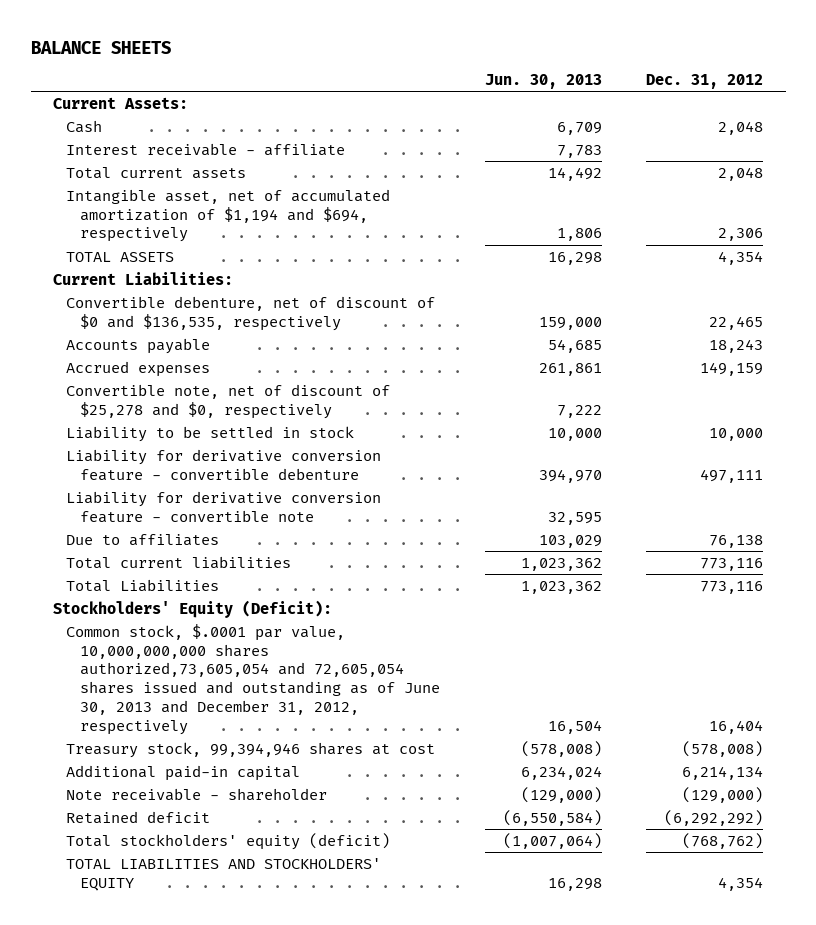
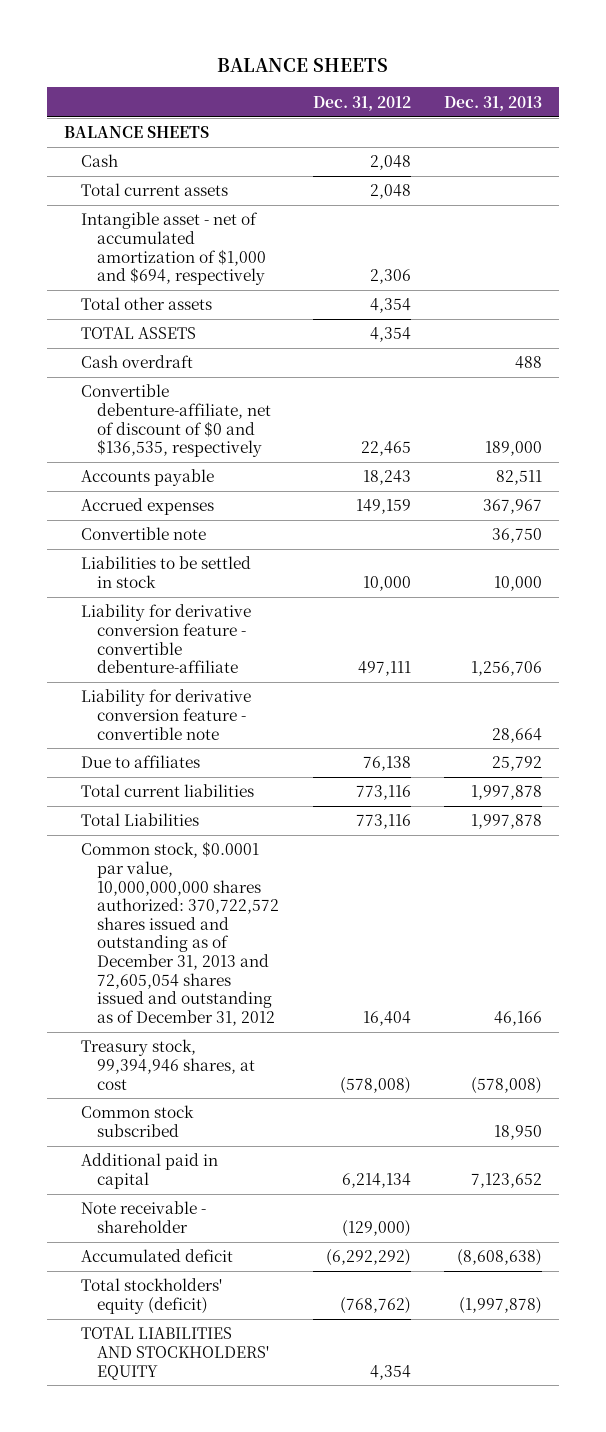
- | Jun. 30, 2013 | Dec. 31, 2012
+ | Dec. 31, 2012 | Dec. 31, 2013
- Current Assets:
+ BALANCE SHEETS
- Interest receivable - affiliate | 7,783 |
- Intangible asset, net of accumulated amortization of $1,194 and $694, respectively | 1,806 | 2,306
+ Intangible asset - net of accumulated amortization of $1,000 and $694, respectively | 2,306 |
+ Total other assets | 4,354 |
- Current Liabilities:
- Convertible debenture, net of discount of $0 and $136,535, respectively | 159,000 | 22,465
+ Cash overdraft | | 488
+ Convertible debenture-affiliate, net of discount of $0 and $136,535, respectively | 22,465 | 189,000
- Convertible note, net of discount of $25,278 and $0, respectively | 7,222 |
- Liability to be settled in stock | 10,000 | 10,000
- Liability for derivative conversion feature - convertible debenture | 394,970 | 497,111
+ Convertible note | | 36,750
+ Liabilities to be settled in stock | 10,000 | 10,000
+ Liability for derivative conversion feature - convertible debenture-affiliate | 497,111 | 1,256,706
- Stockholders' Equity (Deficit):
- Common stock, $.0001 par value, 10,000,000,000 shares authorized,73,605,054 and 72,605,054 shares issued and outstanding as of June 30, 2013 and December 31, 2012, respectively | 16,504 | 16,404
- Treasury stock, 99,394,946 shares at cost | (578,008) | (578,008)
- Additional paid-in capital | 6,234,024 | 6,214,134
+ Common stock, $0.0001 par value, 10,000,000,000 shares authorized: 370,722,572 shares issued and outstanding as of December 31, 2013 and 72,605,054 shares issued and outstanding as of December 31, 2012 | 16,404 | 46,166
+ Treasury stock, 99,394,946 shares, at cost | (578,008) | (578,008)
+ Common stock subscribed | | 18,950
+ Additional paid in capital | 6,214,134 | 7,123,652
- Retained deficit | (6,550,584) | (6,292,292)
+ Accumulated deficit | (6,292,292) | (8,608,638)

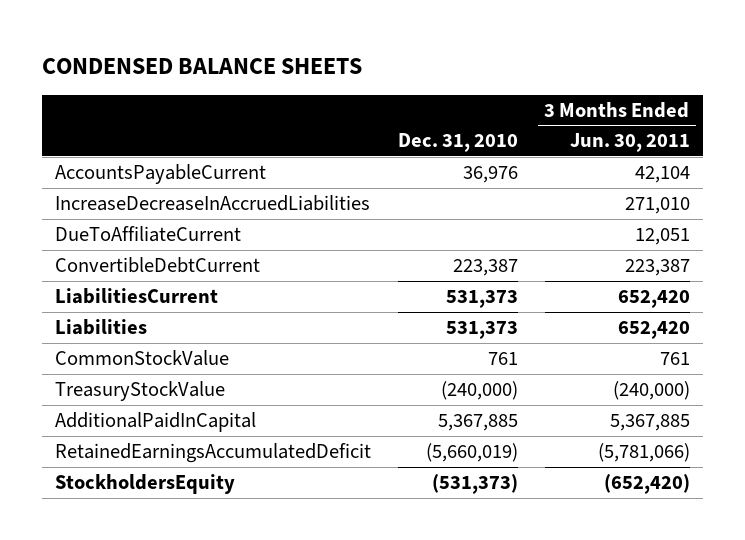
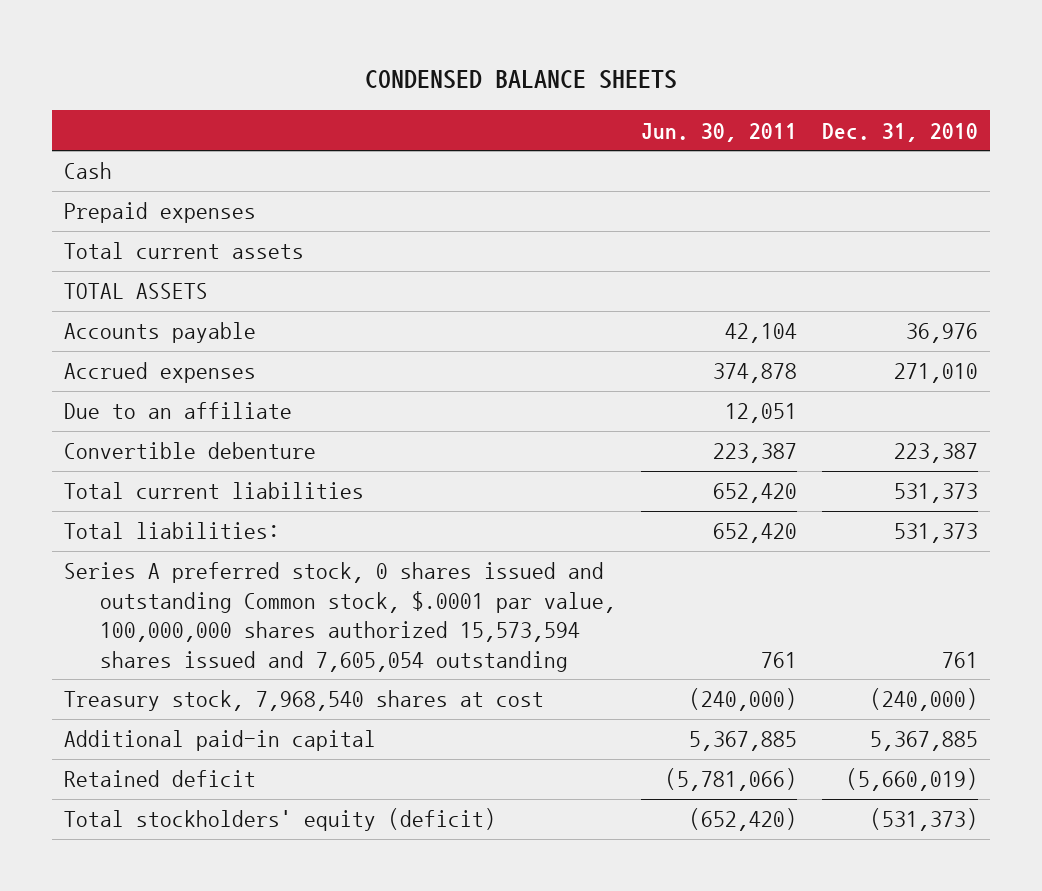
- | Dec. 31, 2010 | 3 Months Ended Jun. 30, 2011
+ | Jun. 30, 2011 | Dec. 31, 2010
- AccountsPayableCurrent | 36,976 | 42,104
- IncreaseDecreaseInAccruedLiabilities | | 271,010
- DueToAffiliateCurrent | | 12,051
- ConvertibleDebtCurrent | 223,387 | 223,387
- LiabilitiesCurrent | 531,373 | 652,420
- Liabilities | 531,373 | 652,420
- CommonStockValue | 761 | 761
- TreasuryStockValue | (240,000) | (240,000)
- AdditionalPaidInCapital | 5,367,885 | 5,367,885
- RetainedEarningsAccumulatedDeficit | (5,660,019) | (5,781,066)
- StockholdersEquity | (531,373) | (652,420)
+ Cash
+ Prepaid expenses
+ Total current assets
+ TOTAL ASSETS
+ Accounts payable | 42,104 | 36,976
+ Accrued expenses | 374,878 | 271,010
+ Due to an affiliate | 12,051 |
+ Convertible debenture | 223,387 | 223,387
+ Total current liabilities | 652,420 | 531,373
+ Total liabilities: | 652,420 | 531,373
+ Series A preferred stock, 0 shares issued and outstanding Common stock, $.0001 par value, 100,000,000 shares authorized 15,573,594 shares issued and 7,605,054 outstanding | 761 | 761
+ Treasury stock, 7,968,540 shares at cost | (240,000) | (240,000)
+ Additional paid-in capital | 5,367,885 | 5,367,885
+ Retained deficit | (5,781,066) | (5,660,019)
+ Total stockholders' equity (deficit) | (652,420) | (531,373)

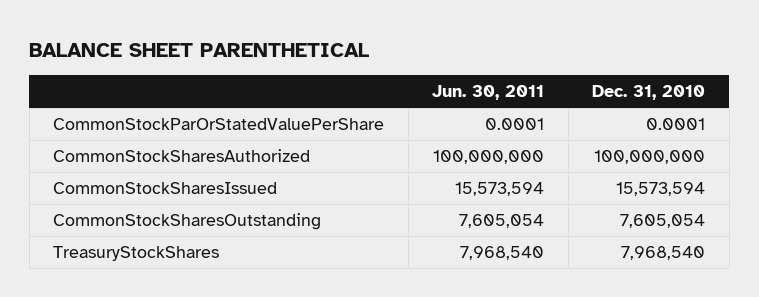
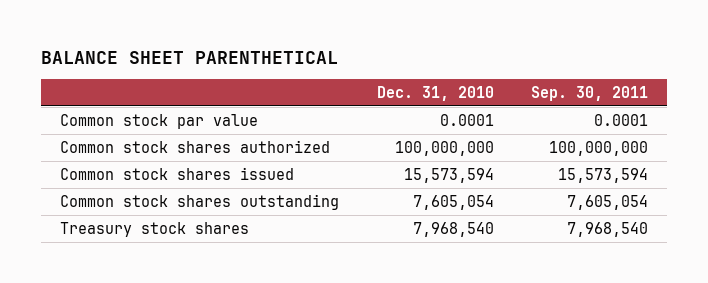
- | Jun. 30, 2011 | Dec. 31, 2010
+ | Dec. 31, 2010 | Sep. 30, 2011
- CommonStockParOrStatedValuePerShare | 0.0001 | 0.0001
- CommonStockSharesAuthorized | 100,000,000 | 100,000,000
- CommonStockSharesIssued | 15,573,594 | 15,573,594
- CommonStockSharesOutstanding | 7,605,054 | 7,605,054
- TreasuryStockShares | 7,968,540 | 7,968,540
+ Common stock par value | 0.0001 | 0.0001
+ Common stock shares authorized | 100,000,000 | 100,000,000
+ Common stock shares issued | 15,573,594 | 15,573,594
+ Common stock shares outstanding | 7,605,054 | 7,605,054
+ Treasury stock shares | 7,968,540 | 7,968,540

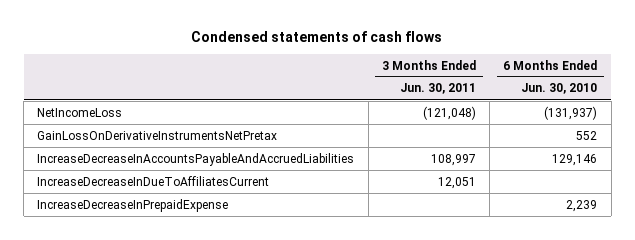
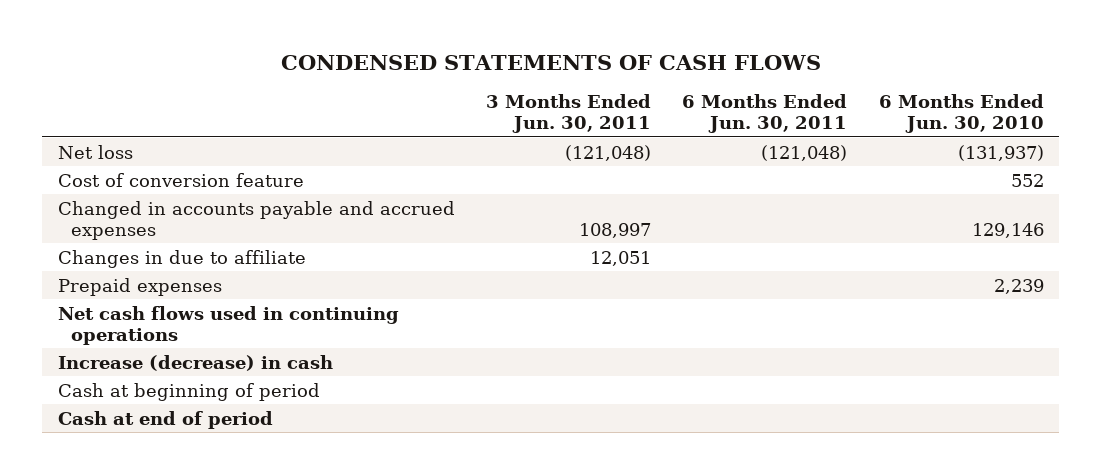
- Condensed statements of cash flows
+ CONDENSED STATEMENTS OF CASH FLOWS
- | 3 Months Ended Jun. 30, 2011 | 6 Months Ended Jun. 30, 2010
+ | 3 Months Ended Jun. 30, 2011 | 6 Months Ended Jun. 30, 2011 | 6 Months Ended Jun. 30, 2010
- NetIncomeLoss | (121,048) | (131,937)
- GainLossOnDerivativeInstrumentsNetPretax | | 552
- IncreaseDecreaseInAccountsPayableAndAccruedLiabilities | 108,997 | 129,146
- IncreaseDecreaseInDueToAffiliatesCurrent | 12,051 |
- IncreaseDecreaseInPrepaidExpense | | 2,239
+ Net loss | (121,048) | (121,048) | (131,937)
+ Cost of conversion feature | | | 552
+ Changed in accounts payable and accrued expenses | 108,997 | | 129,146
+ Changes in due to affiliate | 12,051 | |
+ Prepaid expenses | | | 2,239
+ Net cash flows used in continuing operations
+ Increase (decrease) in cash
+ Cash at beginning of period
+ Cash at end of period

